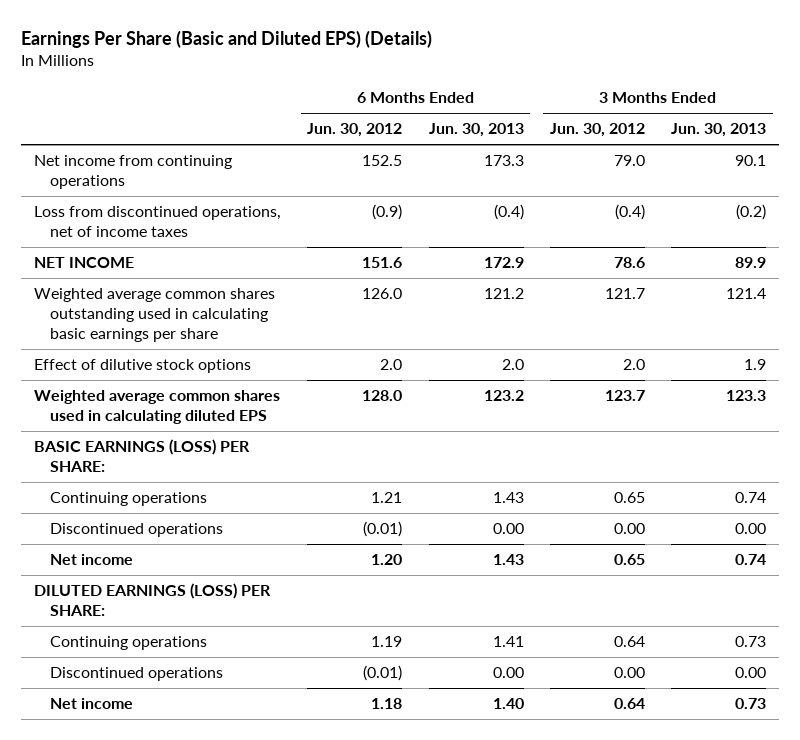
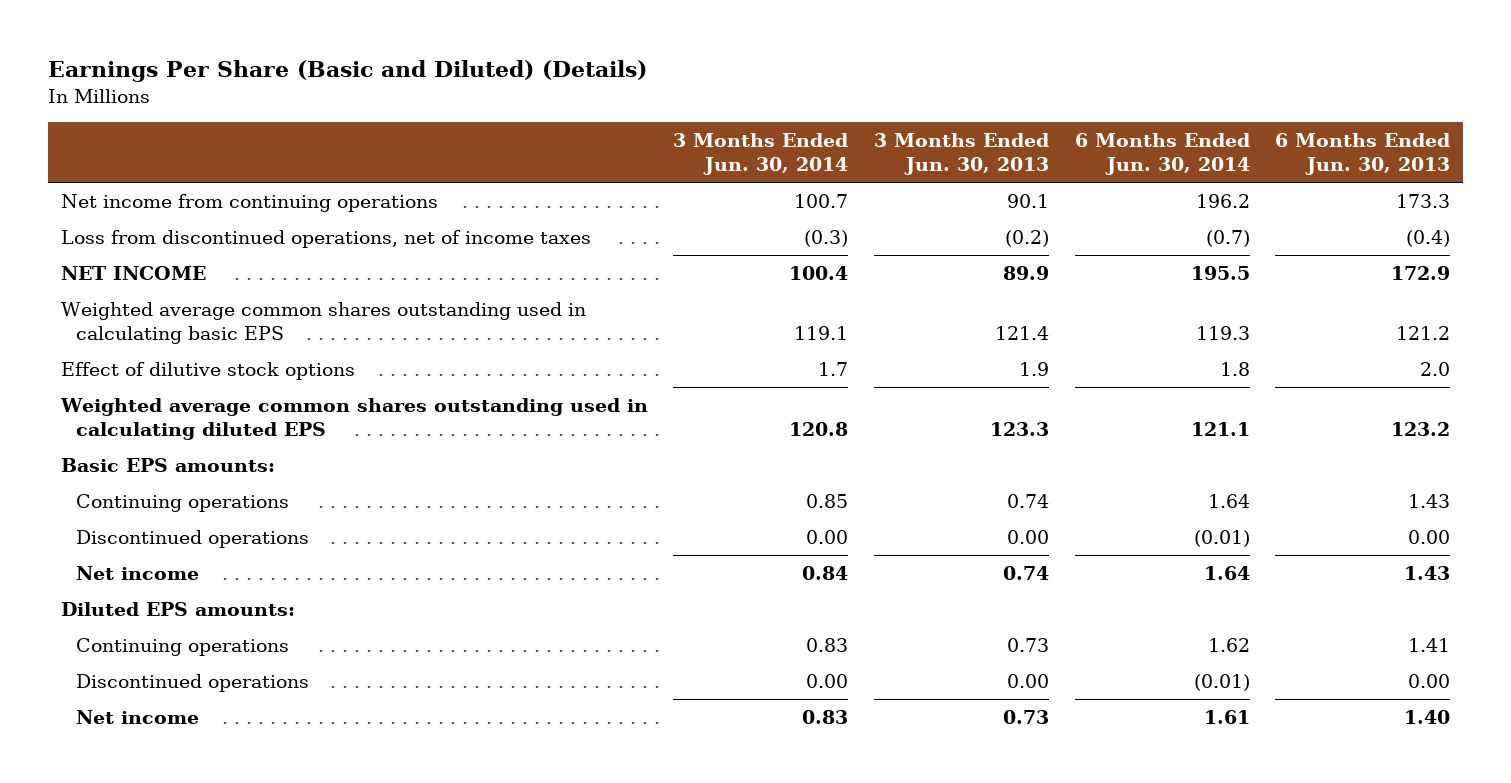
- Earnings Per Share (Basic and Diluted EPS) (Details)
+ Earnings Per Share (Basic and Diluted) (Details)
- | 6 Months Ended Jun. 30, 2012 | 6 Months Ended Jun. 30, 2013 | 3 Months Ended Jun. 30, 2012 | 3 Months Ended Jun. 30, 2013
+ | 3 Months Ended Jun. 30, 2014 | 3 Months Ended Jun. 30, 2013 | 6 Months Ended Jun. 30, 2014 | 6 Months Ended Jun. 30, 2013
- Weighted average common shares outstanding used in calculating basic earnings per share | 126.0 | 121.2 | 121.7 | 121.4
+ Weighted average common shares outstanding used in calculating basic EPS | 119.1 | 121.4 | 119.3 | 121.2
- Weighted average common shares used in calculating diluted EPS | 128.0 | 123.2 | 123.7 | 123.3
- BASIC EARNINGS (LOSS) PER SHARE:
+ Weighted average common shares outstanding used in calculating diluted EPS | 120.8 | 123.3 | 121.1 | 123.2
+ Basic EPS amounts:
- DILUTED EARNINGS (LOSS) PER SHARE:
+ Diluted EPS amounts:

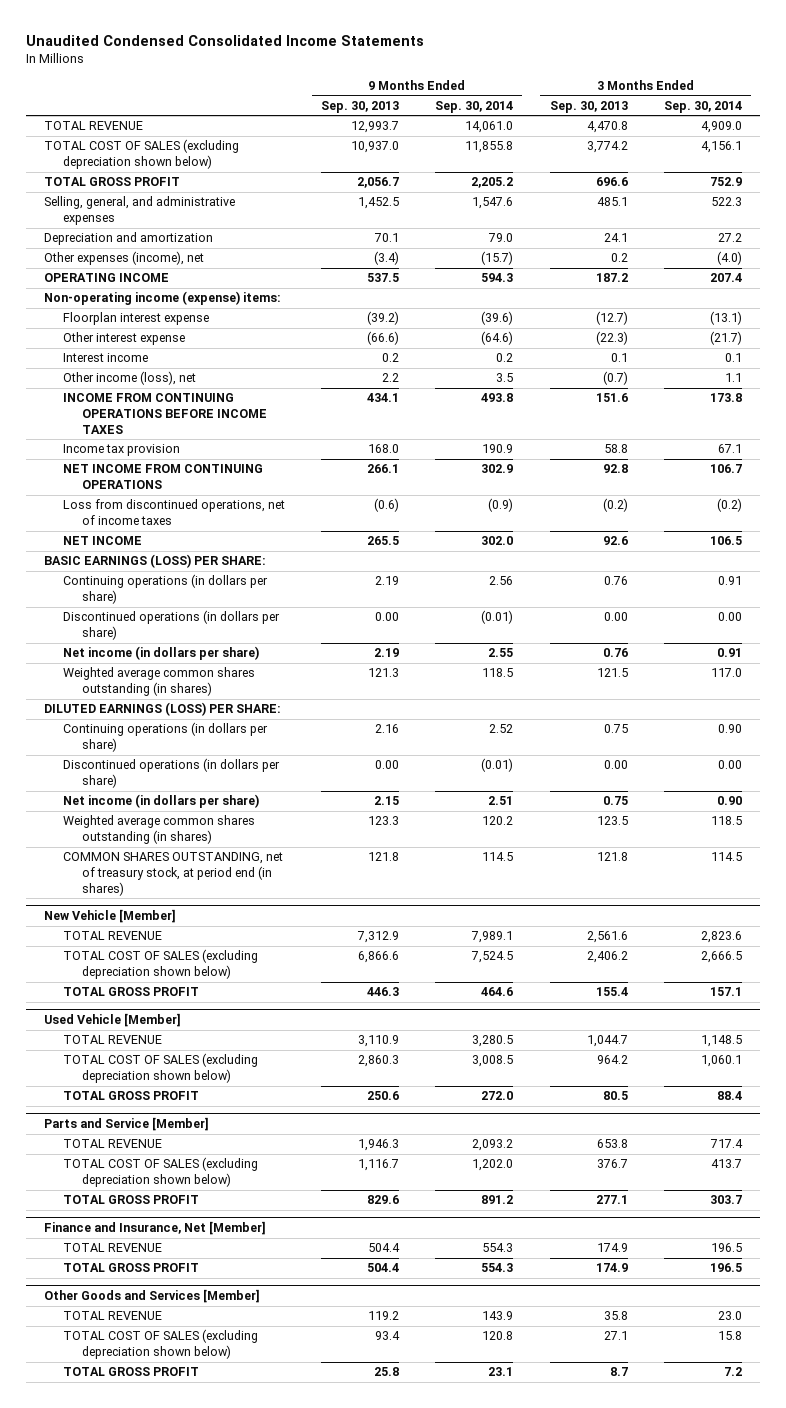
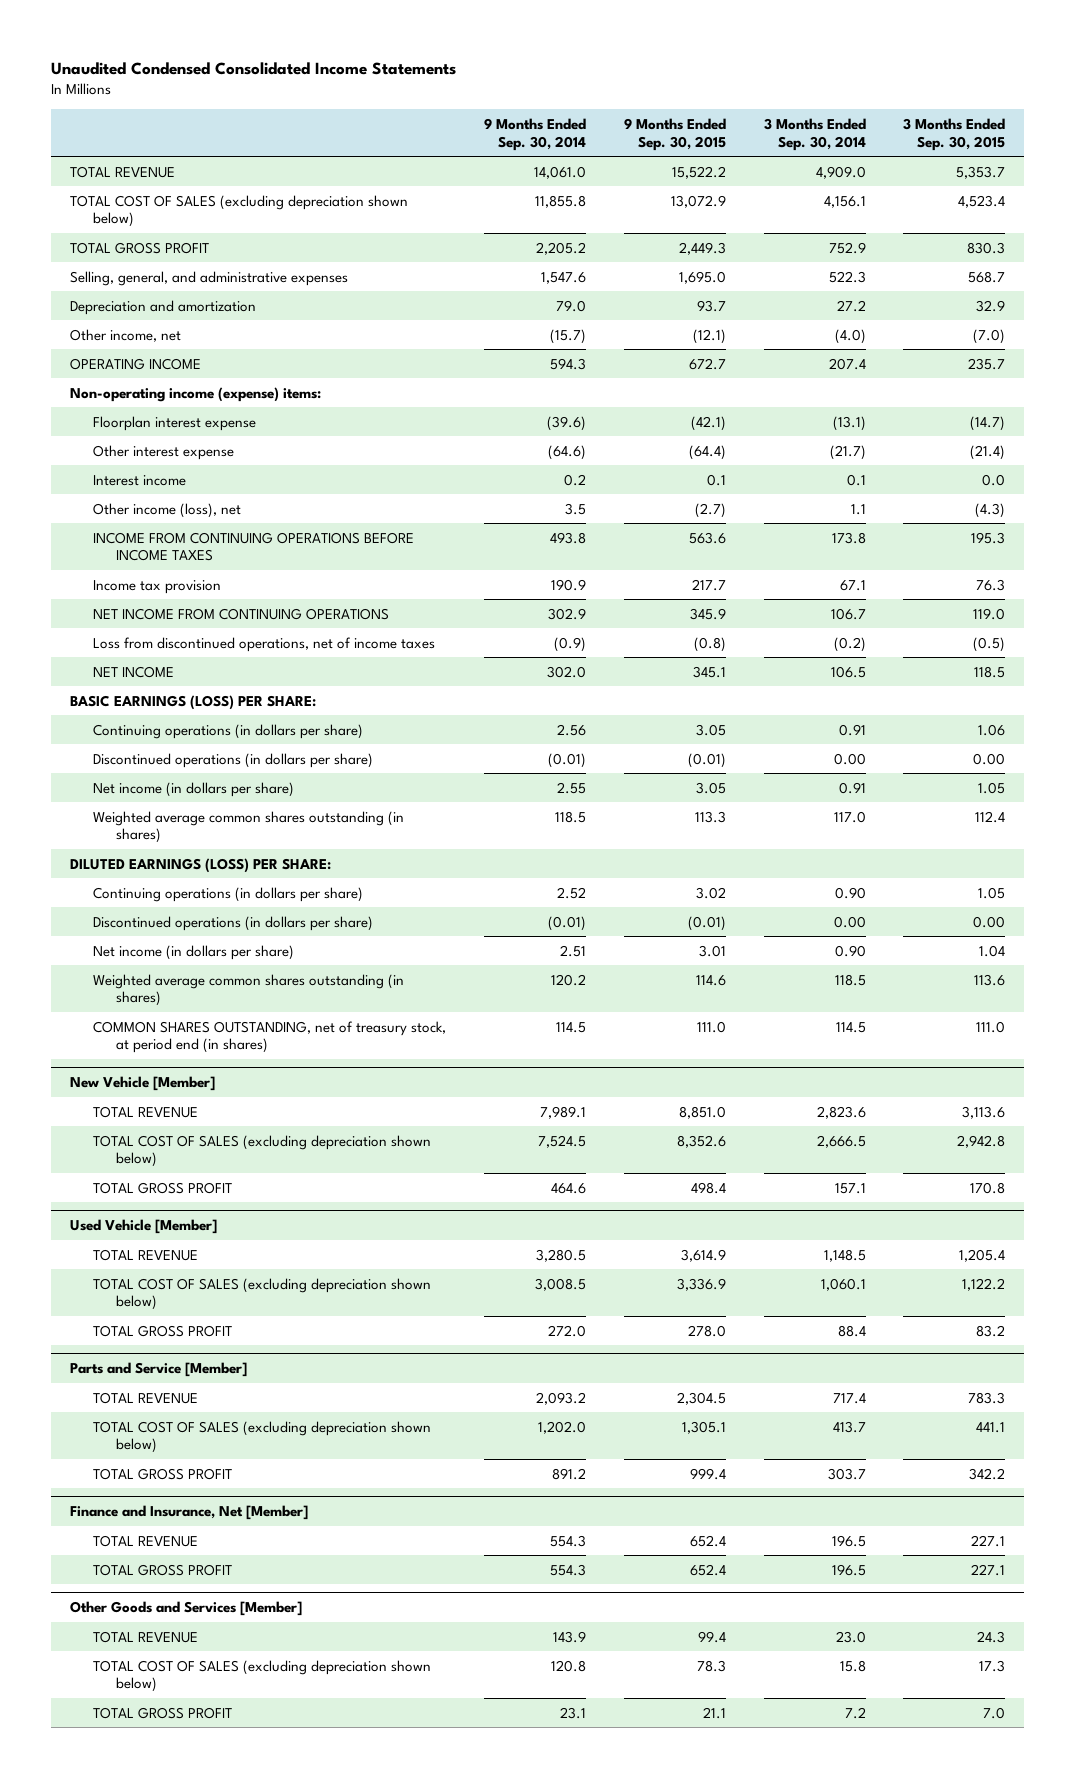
- | 9 Months Ended Sep. 30, 2013 | 9 Months Ended Sep. 30, 2014 | 3 Months Ended Sep. 30, 2013 | 3 Months Ended Sep. 30, 2014
+ | 9 Months Ended Sep. 30, 2014 | 9 Months Ended Sep. 30, 2015 | 3 Months Ended Sep. 30, 2014 | 3 Months Ended Sep. 30, 2015
- Other expenses (income), net | (3.4) | (15.7) | 0.2 | (4.0)
+ Other income, net | (15.7) | (12.1) | (4.0) | (7.0)

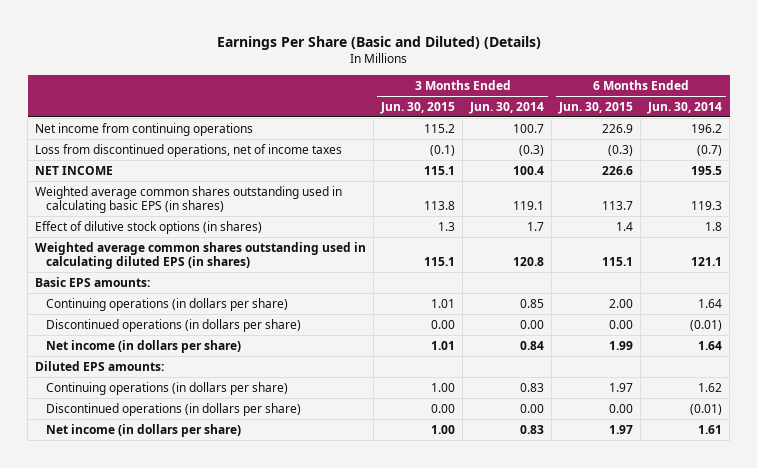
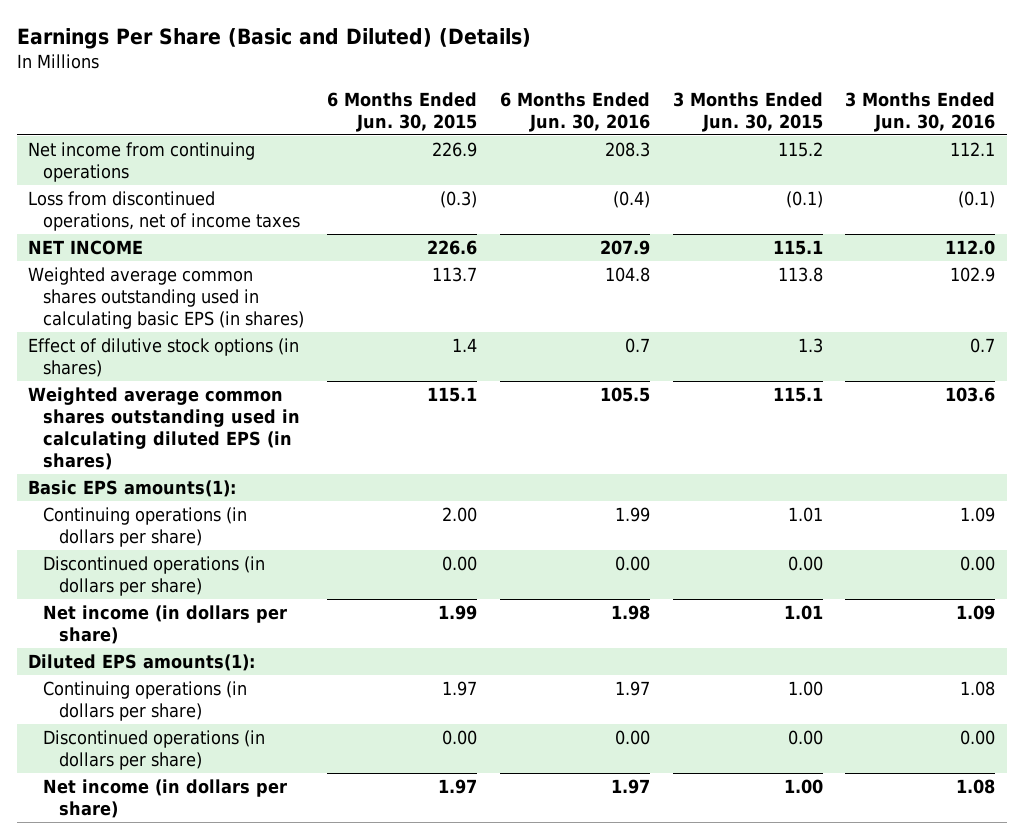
- | 3 Months Ended Jun. 30, 2015 | 3 Months Ended Jun. 30, 2014 | 6 Months Ended Jun. 30, 2015 | 6 Months Ended Jun. 30, 2014
+ | 6 Months Ended Jun. 30, 2015 | 6 Months Ended Jun. 30, 2016 | 3 Months Ended Jun. 30, 2015 | 3 Months Ended Jun. 30, 2016
- Basic EPS amounts:
+ Basic EPS amounts(1):
- Diluted EPS amounts:
+ Diluted EPS amounts(1):

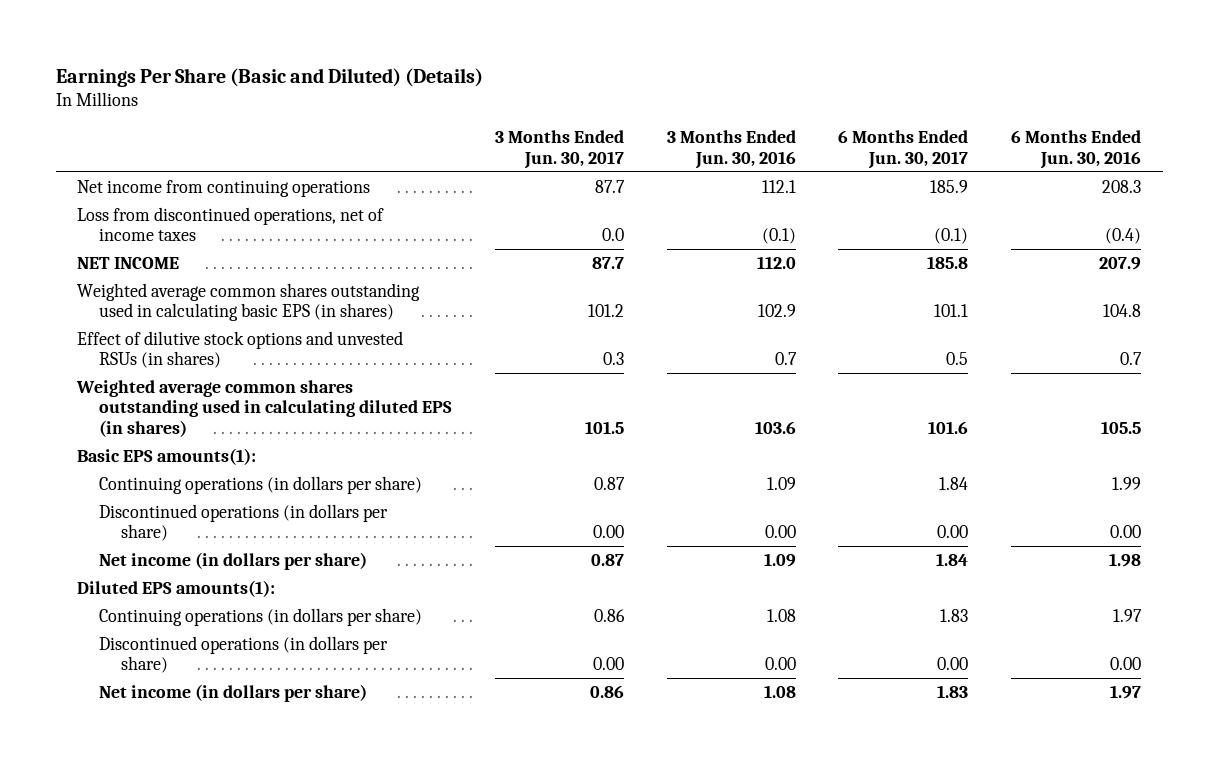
- | 6 Months Ended Jun. 30, 2015 | 6 Months Ended Jun. 30, 2016 | 3 Months Ended Jun. 30, 2015 | 3 Months Ended Jun. 30, 2016
+ | 3 Months Ended Jun. 30, 2017 | 3 Months Ended Jun. 30, 2016 | 6 Months Ended Jun. 30, 2017 | 6 Months Ended Jun. 30, 2016
- Effect of dilutive stock options (in shares) | 1.4 | 0.7 | 1.3 | 0.7
+ Effect of dilutive stock options and unvested RSUs (in shares) | 0.3 | 0.7 | 0.5 | 0.7

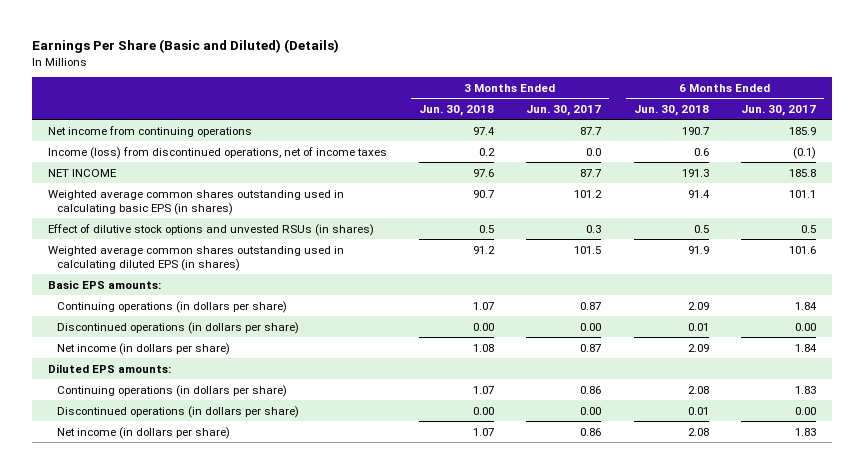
- | 3 Months Ended Jun. 30, 2017 | 3 Months Ended Jun. 30, 2016 | 6 Months Ended Jun. 30, 2017 | 6 Months Ended Jun. 30, 2016
+ | 3 Months Ended Jun. 30, 2018 | 3 Months Ended Jun. 30, 2017 | 6 Months Ended Jun. 30, 2018 | 6 Months Ended Jun. 30, 2017
- Loss from discontinued operations, net of income taxes | 0.0 | (0.1) | (0.1) | (0.4)
+ Income (loss) from discontinued operations, net of income taxes | 0.2 | 0.0 | 0.6 | (0.1)
- Basic EPS amounts(1):
+ Basic EPS amounts:
- Diluted EPS amounts(1):
+ Diluted EPS amounts:

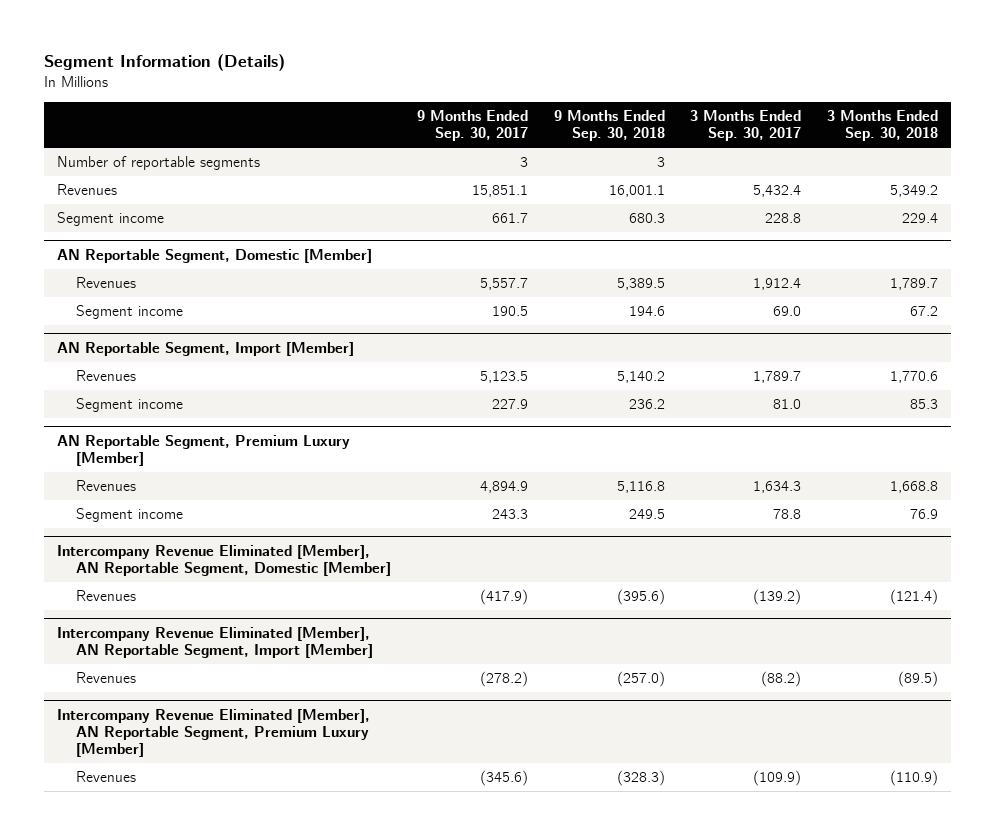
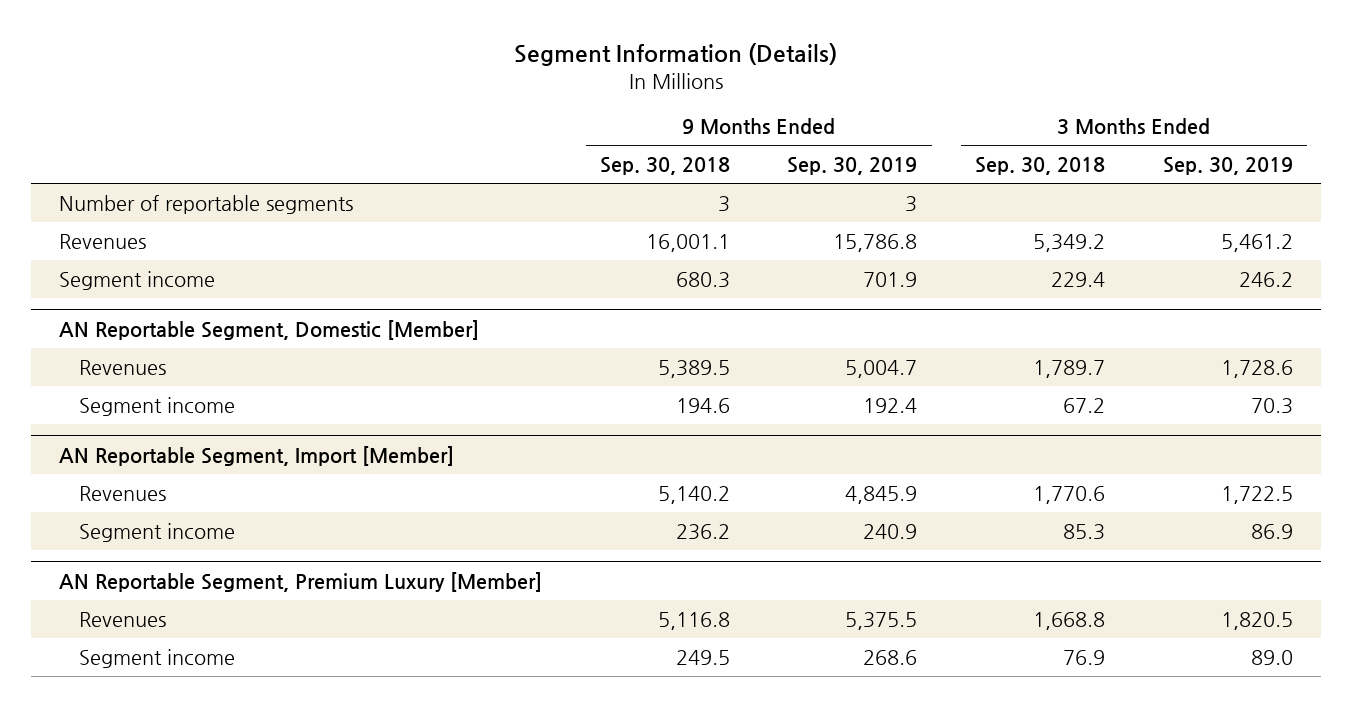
- | 9 Months Ended Sep. 30, 2017 | 9 Months Ended Sep. 30, 2018 | 3 Months Ended Sep. 30, 2017 | 3 Months Ended Sep. 30, 2018
+ | 9 Months Ended Sep. 30, 2018 | 9 Months Ended Sep. 30, 2019 | 3 Months Ended Sep. 30, 2018 | 3 Months Ended Sep. 30, 2019
- Intercompany Revenue Eliminated [Member], AN Reportable Segment, Domestic [Member]
- Revenues | (417.9) | (395.6) | (139.2) | (121.4)
- Intercompany Revenue Eliminated [Member], AN Reportable Segment, Import [Member]
- Revenues | (278.2) | (257.0) | (88.2) | (89.5)
- Intercompany Revenue Eliminated [Member], AN Reportable Segment, Premium Luxury [Member]
- Revenues | (345.6) | (328.3) | (109.9) | (110.9)

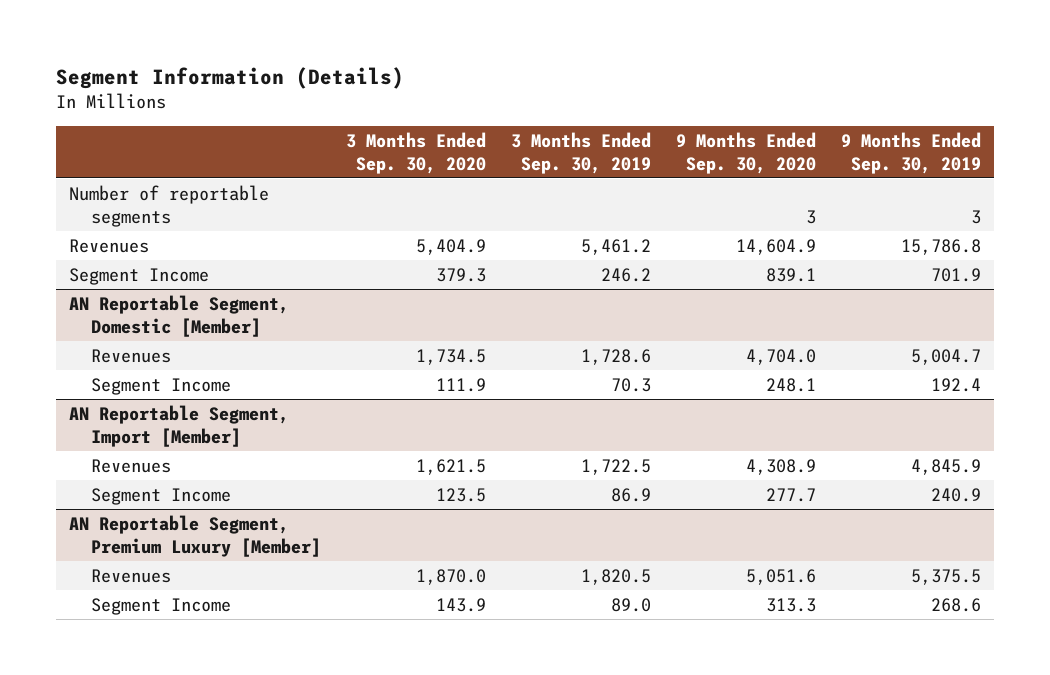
- | 9 Months Ended Sep. 30, 2018 | 9 Months Ended Sep. 30, 2019 | 3 Months Ended Sep. 30, 2018 | 3 Months Ended Sep. 30, 2019
+ | 3 Months Ended Sep. 30, 2020 | 3 Months Ended Sep. 30, 2019 | 9 Months Ended Sep. 30, 2020 | 9 Months Ended Sep. 30, 2019
- Segment income | 680.3 | 701.9 | 229.4 | 246.2
+ Segment Income | 379.3 | 246.2 | 839.1 | 701.9
@ AN Reportable Segment, Domestic [Member]
- Segment income | 194.6 | 192.4 | 67.2 | 70.3
+ Segment Income | 111.9 | 70.3 | 248.1 | 192.4
@ AN Reportable Segment, Import [Member]
- Segment income | 236.2 | 240.9 | 85.3 | 86.9
+ Segment Income | 123.5 | 86.9 | 277.7 | 240.9
@ AN Reportable Segment, Premium Luxury [Member]
- Segment income | 249.5 | 268.6 | 76.9 | 89.0
+ Segment Income | 143.9 | 89.0 | 313.3 | 268.6

